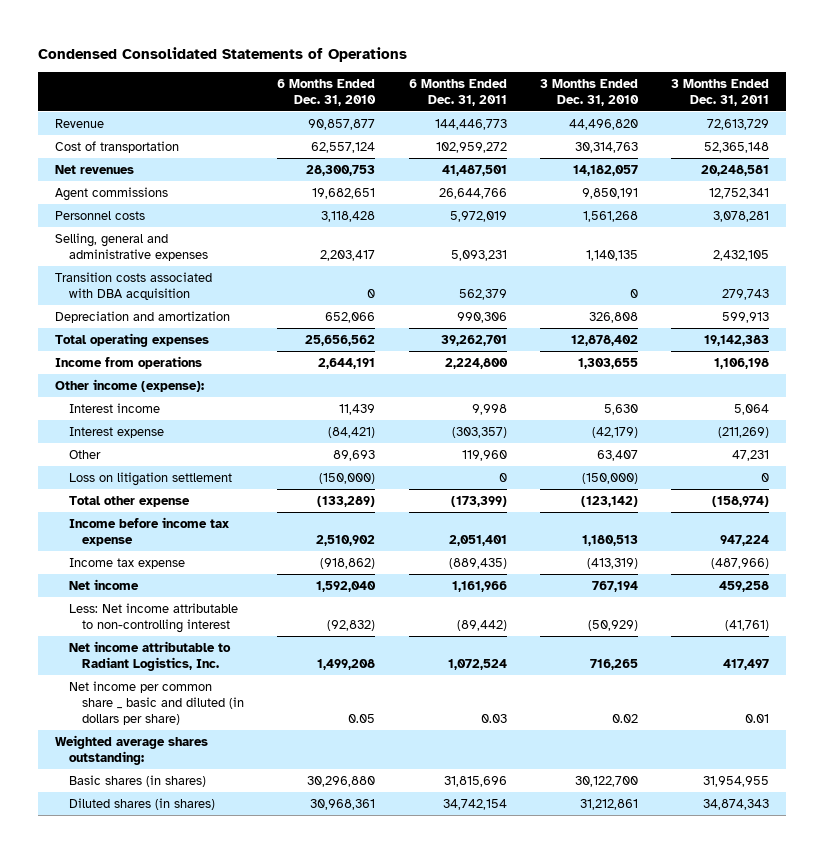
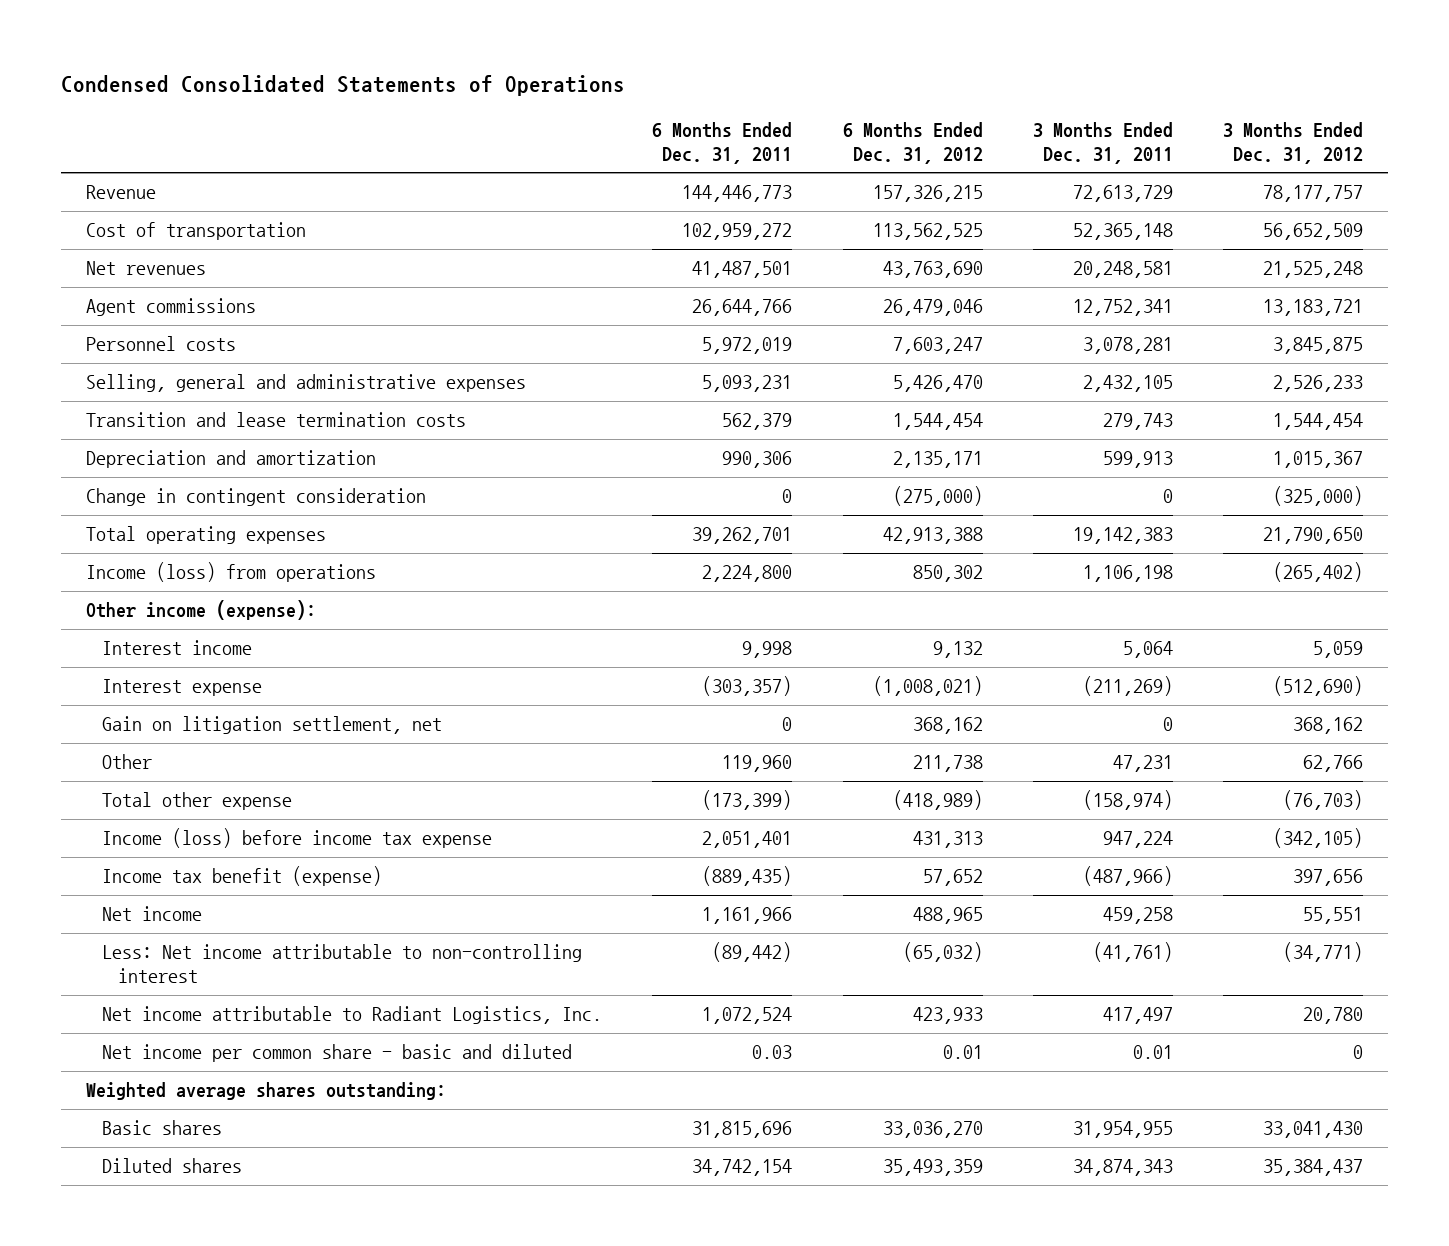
- | 6 Months Ended Dec. 31, 2010 | 6 Months Ended Dec. 31, 2011 | 3 Months Ended Dec. 31, 2010 | 3 Months Ended Dec. 31, 2011
+ | 6 Months Ended Dec. 31, 2011 | 6 Months Ended Dec. 31, 2012 | 3 Months Ended Dec. 31, 2011 | 3 Months Ended Dec. 31, 2012
- Transition costs associated with DBA acquisition | 0 | 562,379 | 0 | 279,743
+ Transition and lease termination costs | 562,379 | 1,544,454 | 279,743 | 1,544,454
+ Change in contingent consideration | 0 | (275,000) | 0 | (325,000)
- Income from operations | 2,644,191 | 2,224,800 | 1,303,655 | 1,106,198
+ Income (loss) from operations | 2,224,800 | 850,302 | 1,106,198 | (265,402)
+ Gain on litigation settlement, net | 0 | 368,162 | 0 | 368,162
- Loss on litigation settlement | (150,000) | 0 | (150,000) | 0
- Income before income tax expense | 2,510,902 | 2,051,401 | 1,180,513 | 947,224
- Income tax expense | (918,862) | (889,435) | (413,319) | (487,966)
+ Income (loss) before income tax expense | 2,051,401 | 431,313 | 947,224 | (342,105)
+ Income tax benefit (expense) | (889,435) | 57,652 | (487,966) | 397,656
- Net income per common share _ basic and diluted (in dollars per share) | 0.05 | 0.03 | 0.02 | 0.01
+ Net income per common share - basic and diluted | 0.03 | 0.01 | 0.01 | 0
- Basic shares (in shares) | 30,296,880 | 31,815,696 | 30,122,700 | 31,954,955
- Diluted shares (in shares) | 30,968,361 | 34,742,154 | 31,212,861 | 34,874,343
+ Basic shares | 31,815,696 | 33,036,270 | 31,954,955 | 33,041,430
+ Diluted shares | 34,742,154 | 35,493,359 | 34,874,343 | 35,384,437

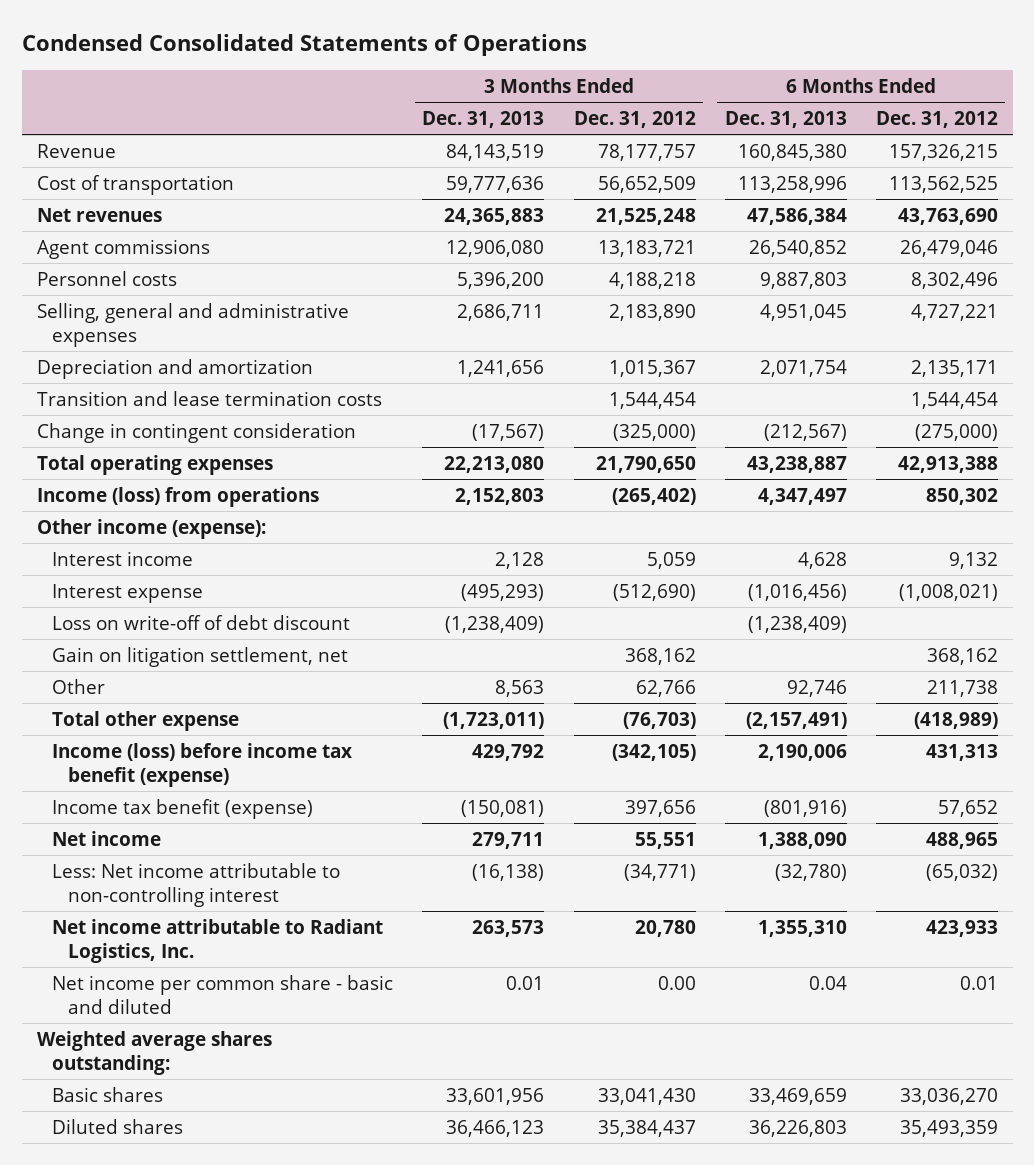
- | 6 Months Ended Dec. 31, 2011 | 6 Months Ended Dec. 31, 2012 | 3 Months Ended Dec. 31, 2011 | 3 Months Ended Dec. 31, 2012
+ | 3 Months Ended Dec. 31, 2013 | 3 Months Ended Dec. 31, 2012 | 6 Months Ended Dec. 31, 2013 | 6 Months Ended Dec. 31, 2012
- Personnel costs | 5,972,019 | 7,603,247 | 3,078,281 | 3,845,875
- Selling, general and administrative expenses | 5,093,231 | 5,426,470 | 2,432,105 | 2,526,233
+ Personnel costs | 5,396,200 | 4,188,218 | 9,887,803 | 8,302,496
+ Selling, general and administrative expenses | 2,686,711 | 2,183,890 | 4,951,045 | 4,727,221
moved down: Transition and lease termination costs | | 1,544,454 | | 1,544,454
+ Loss on write-off of debt discount | (1,238,409) | | (1,238,409) |
- Income (loss) before income tax expense | 2,051,401 | 431,313 | 947,224 | (342,105)
+ Income (loss) before income tax benefit (expense) | 429,792 | (342,105) | 2,190,006 | 431,313
- Net income per common share - basic and diluted | 0.03 | 0.01 | 0.01 | 0
+ Net income per common share - basic and diluted | 0.01 | 0.00 | 0.04 | 0.01

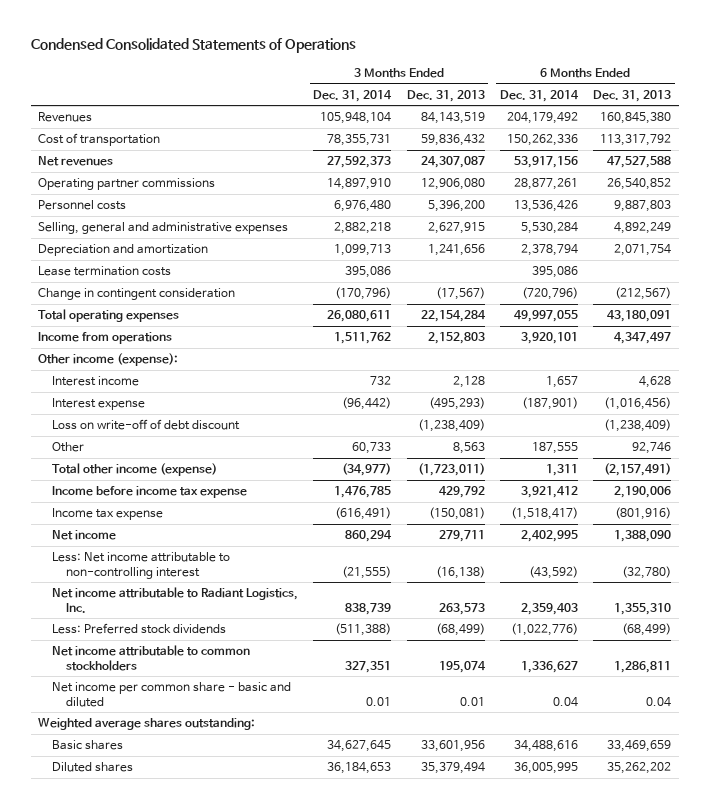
- | 3 Months Ended Dec. 31, 2013 | 3 Months Ended Dec. 31, 2012 | 6 Months Ended Dec. 31, 2013 | 6 Months Ended Dec. 31, 2012
+ | 3 Months Ended Dec. 31, 2014 | 3 Months Ended Dec. 31, 2013 | 6 Months Ended Dec. 31, 2014 | 6 Months Ended Dec. 31, 2013
- Revenue | 84,143,519 | 78,177,757 | 160,845,380 | 157,326,215
- Cost of transportation | 59,777,636 | 56,652,509 | 113,258,996 | 113,562,525
- Net revenues | 24,365,883 | 21,525,248 | 47,586,384 | 43,763,690
- Agent commissions | 12,906,080 | 13,183,721 | 26,540,852 | 26,479,046
+ Revenues | 105,948,104 | 84,143,519 | 204,179,492 | 160,845,380
+ Cost of transportation | 78,355,731 | 59,836,432 | 150,262,336 | 113,317,792
+ Net revenues | 27,592,373 | 24,307,087 | 53,917,156 | 47,527,588
+ Operating partner commissions | 14,897,910 | 12,906,080 | 28,877,261 | 26,540,852
- Selling, general and administrative expenses | 2,686,711 | 2,183,890 | 4,951,045 | 4,727,221
+ Selling, general and administrative expenses | 2,882,218 | 2,627,915 | 5,530,284 | 4,892,249
- Transition and lease termination costs | | 1,544,454 | | 1,544,454
+ Lease termination costs | 395,086 | | 395,086 |
- Total operating expenses | 22,213,080 | 21,790,650 | 43,238,887 | 42,913,388
- Income (loss) from operations | 2,152,803 | (265,402) | 4,347,497 | 850,302
+ Total operating expenses | 26,080,611 | 22,154,284 | 49,997,055 | 43,180,091
+ Income from operations | 1,511,762 | 2,152,803 | 3,920,101 | 4,347,497
- Gain on litigation settlement, net | | 368,162 | | 368,162
- Total other expense | (1,723,011) | (76,703) | (2,157,491) | (418,989)
- Income (loss) before income tax benefit (expense) | 429,792 | (342,105) | 2,190,006 | 431,313
- Income tax benefit (expense) | (150,081) | 397,656 | (801,916) | 57,652
+ Total other income (expense) | (34,977) | (1,723,011) | 1,311 | (2,157,491)
+ Income before income tax expense | 1,476,785 | 429,792 | 3,921,412 | 2,190,006
+ Income tax expense | (616,491) | (150,081) | (1,518,417) | (801,916)
+ Less: Preferred stock dividends | (511,388) | (68,499) | (1,022,776) | (68,499)
+ Net income attributable to common stockholders | 327,351 | 195,074 | 1,336,627 | 1,286,811
- Diluted shares | 36,466,123 | 35,384,437 | 36,226,803 | 35,493,359
+ Diluted shares | 36,184,653 | 35,379,494 | 36,005,995 | 35,262,202

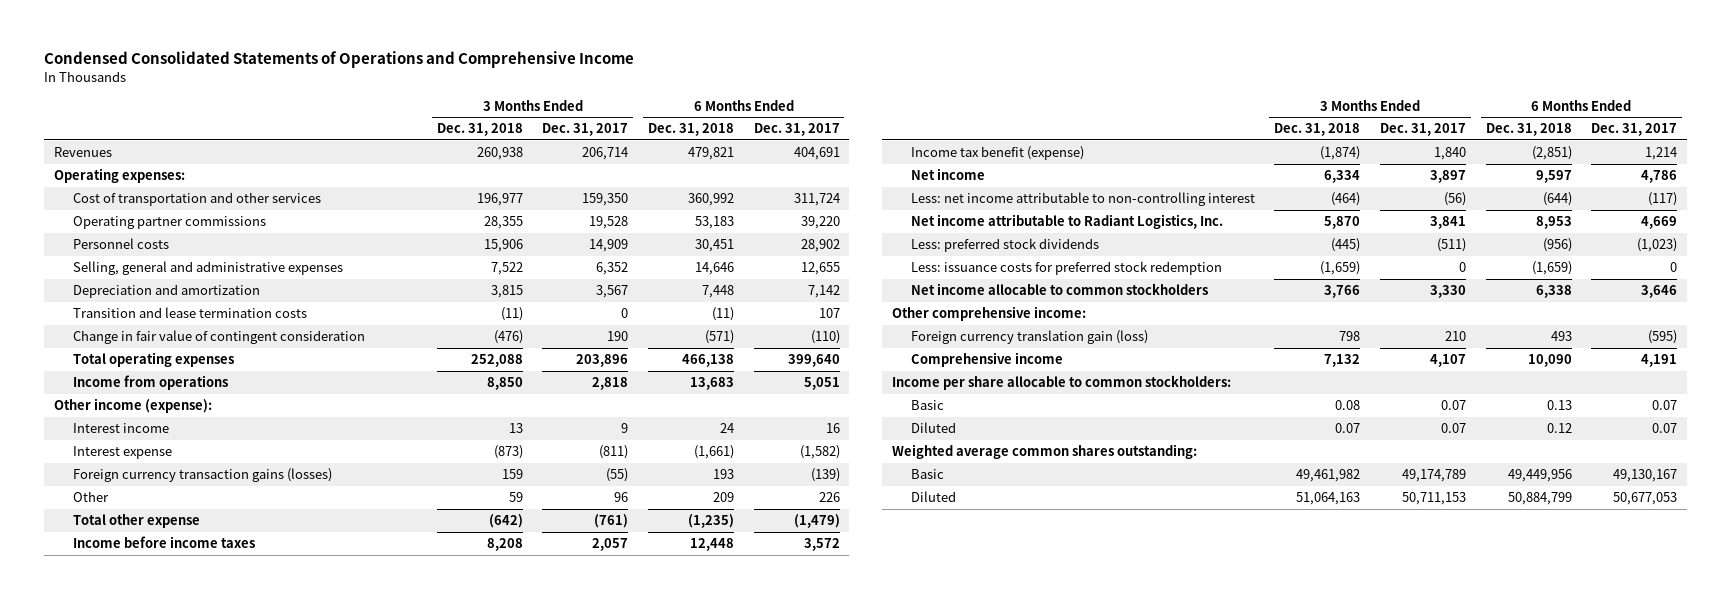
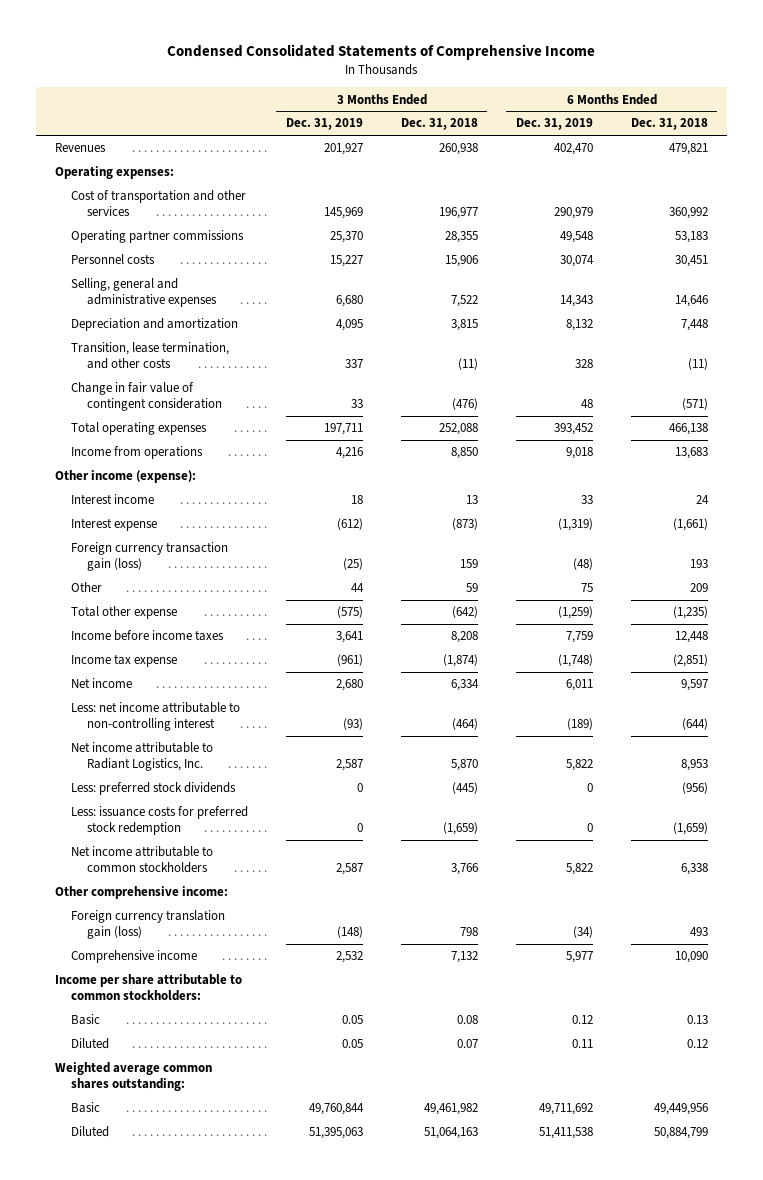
- Condensed Consolidated Statements of Operations and Comprehensive Income
+ Condensed Consolidated Statements of Comprehensive Income
- | 3 Months Ended Dec. 31, 2018 | 3 Months Ended Dec. 31, 2017 | 6 Months Ended Dec. 31, 2018 | 6 Months Ended Dec. 31, 2017
+ | 3 Months Ended Dec. 31, 2019 | 3 Months Ended Dec. 31, 2018 | 6 Months Ended Dec. 31, 2019 | 6 Months Ended Dec. 31, 2018
- Transition and lease termination costs | (11) | 0 | (11) | 107
+ Transition, lease termination, and other costs | 337 | (11) | 328 | (11)
- Foreign currency transaction gains (losses) | 159 | (55) | 193 | (139)
+ Foreign currency transaction gain (loss) | (25) | 159 | (48) | 193
- Income tax benefit (expense) | (1,874) | 1,840 | (2,851) | 1,214
+ Income tax expense | (961) | (1,874) | (1,748) | (2,851)
- Net income allocable to common stockholders | 3,766 | 3,330 | 6,338 | 3,646
+ Net income attributable to common stockholders | 2,587 | 3,766 | 5,822 | 6,338
- Income per share allocable to common stockholders:
+ Income per share attributable to common stockholders:

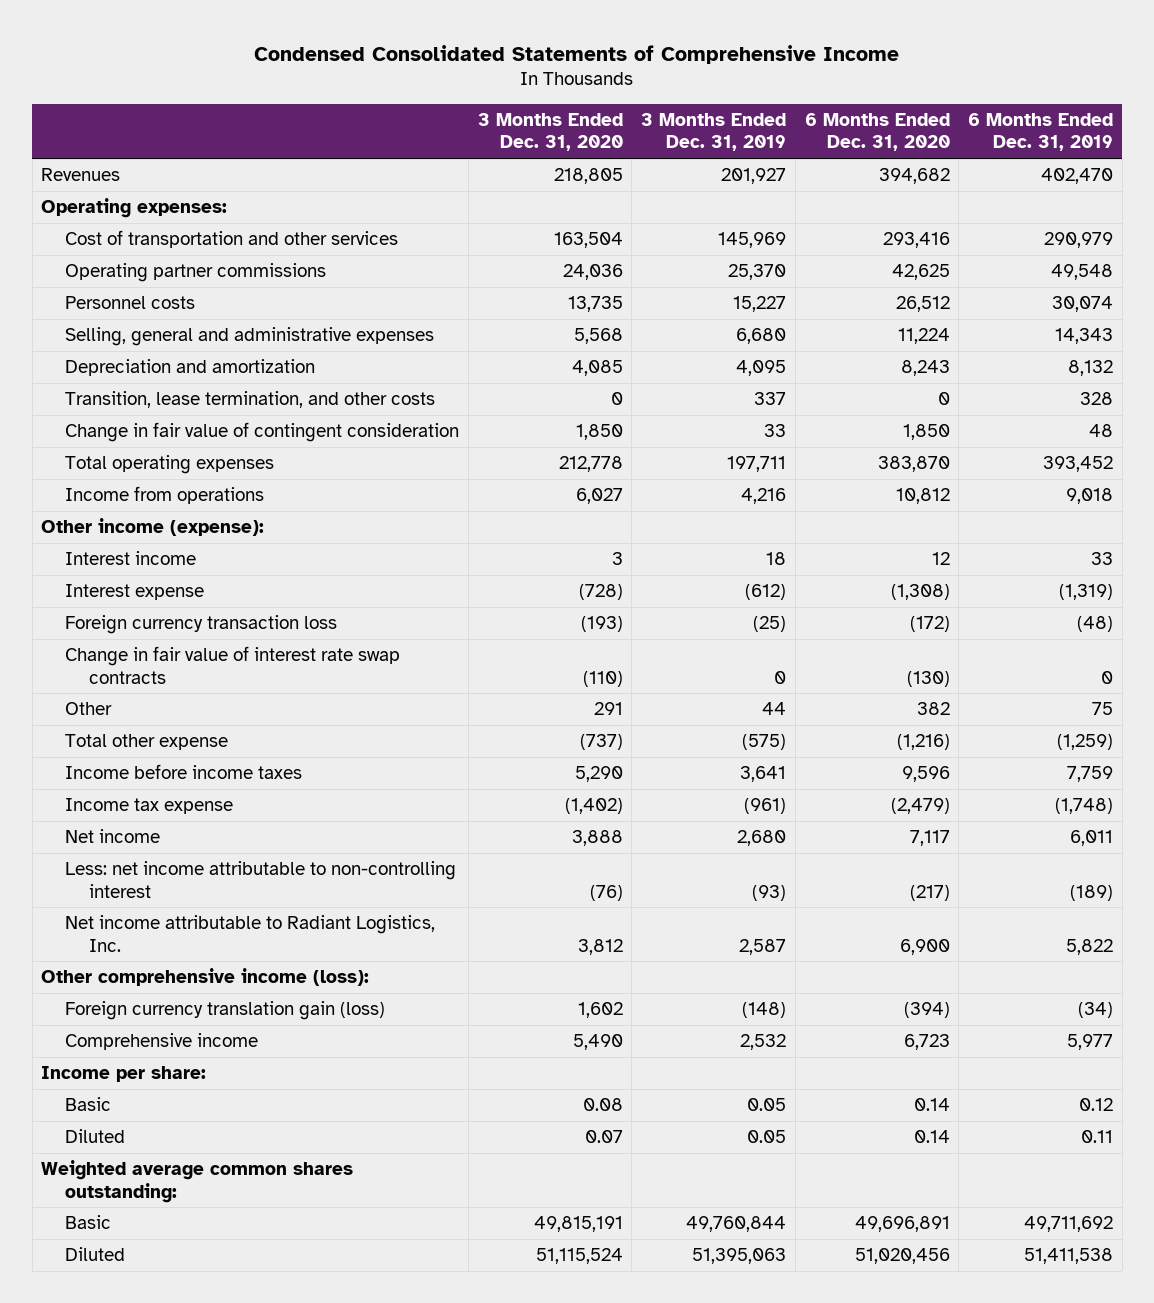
- | 3 Months Ended Dec. 31, 2019 | 3 Months Ended Dec. 31, 2018 | 6 Months Ended Dec. 31, 2019 | 6 Months Ended Dec. 31, 2018
+ | 3 Months Ended Dec. 31, 2020 | 3 Months Ended Dec. 31, 2019 | 6 Months Ended Dec. 31, 2020 | 6 Months Ended Dec. 31, 2019
- Foreign currency transaction gain (loss) | (25) | 159 | (48) | 193
+ Foreign currency transaction loss | (193) | (25) | (172) | (48)
+ Change in fair value of interest rate swap contracts | (110) | 0 | (130) | 0
- Less: preferred stock dividends | 0 | (445) | 0 | (956)
- Less: issuance costs for preferred stock redemption | 0 | (1,659) | 0 | (1,659)
- Net income attributable to common stockholders | 2,587 | 3,766 | 5,822 | 6,338
- Other comprehensive income:
+ Other comprehensive income (loss):
- Income per share attributable to common stockholders:
+ Income per share:

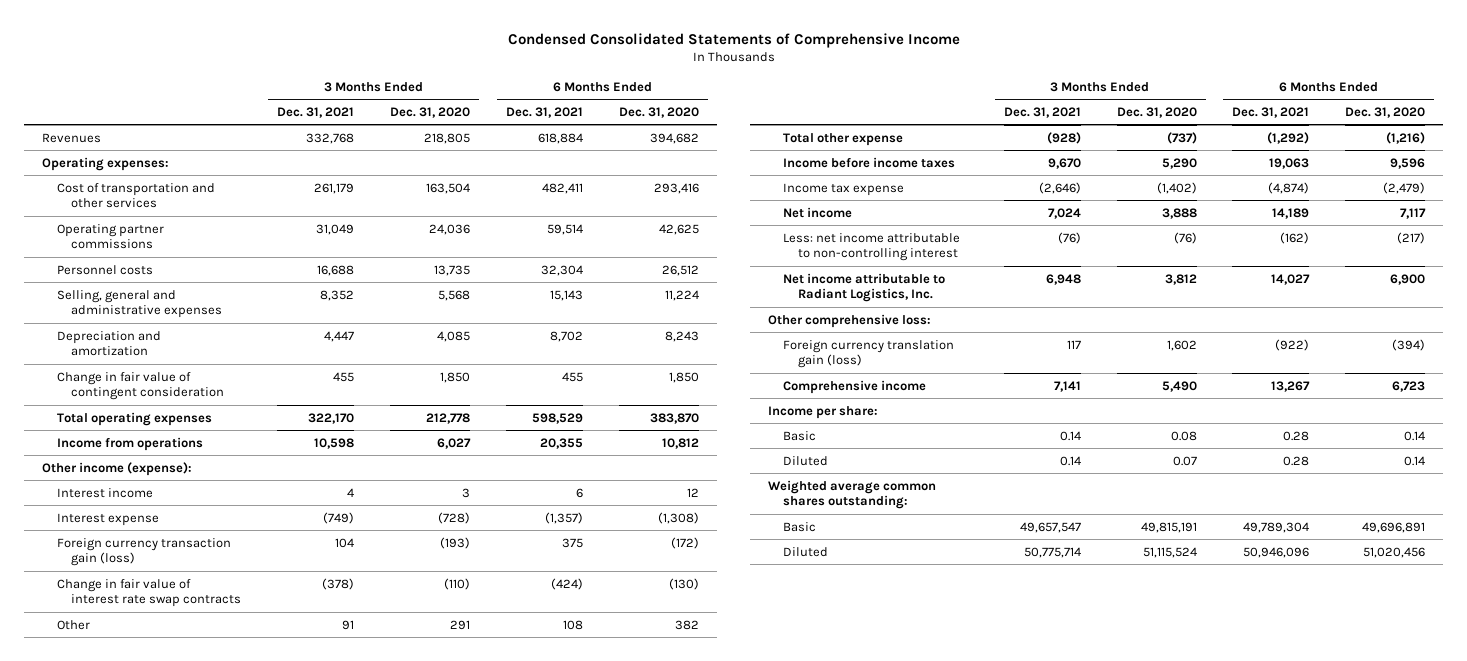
- | 3 Months Ended Dec. 31, 2020 | 3 Months Ended Dec. 31, 2019 | 6 Months Ended Dec. 31, 2020 | 6 Months Ended Dec. 31, 2019
+ | 3 Months Ended Dec. 31, 2021 | 3 Months Ended Dec. 31, 2020 | 6 Months Ended Dec. 31, 2021 | 6 Months Ended Dec. 31, 2020
- Transition, lease termination, and other costs | 0 | 337 | 0 | 328
- Foreign currency transaction loss | (193) | (25) | (172) | (48)
+ Foreign currency transaction gain (loss) | 104 | (193) | 375 | (172)
- Other comprehensive income (loss):
+ Other comprehensive loss:

